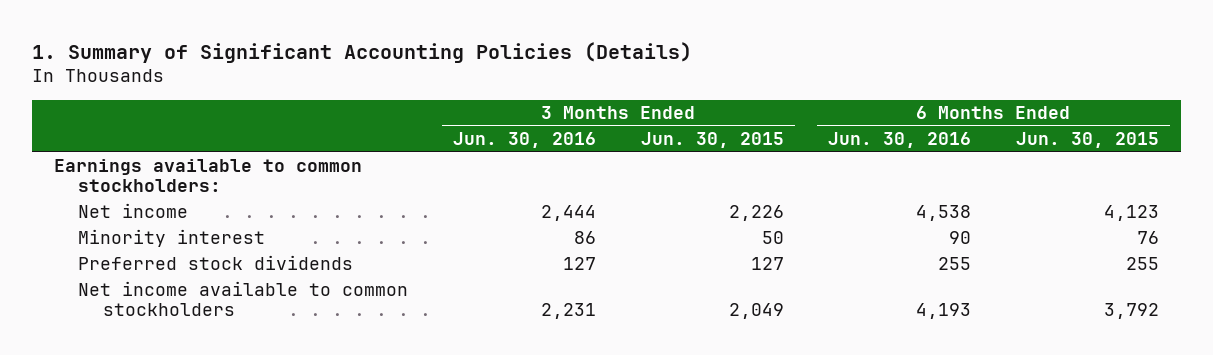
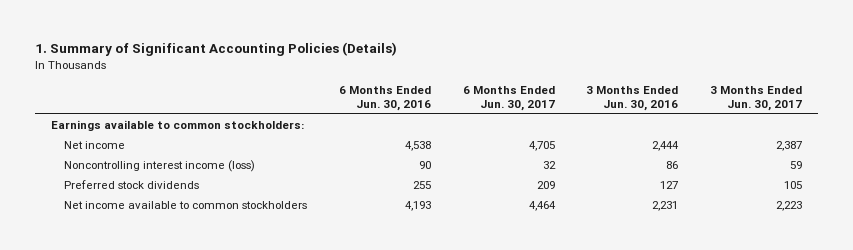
- | 3 Months Ended Jun. 30, 2016 | 3 Months Ended Jun. 30, 2015 | 6 Months Ended Jun. 30, 2016 | 6 Months Ended Jun. 30, 2015
+ | 6 Months Ended Jun. 30, 2016 | 6 Months Ended Jun. 30, 2017 | 3 Months Ended Jun. 30, 2016 | 3 Months Ended Jun. 30, 2017
- Minority interest | 86 | 50 | 90 | 76
+ Noncontrolling interest income (loss) | 90 | 32 | 86 | 59

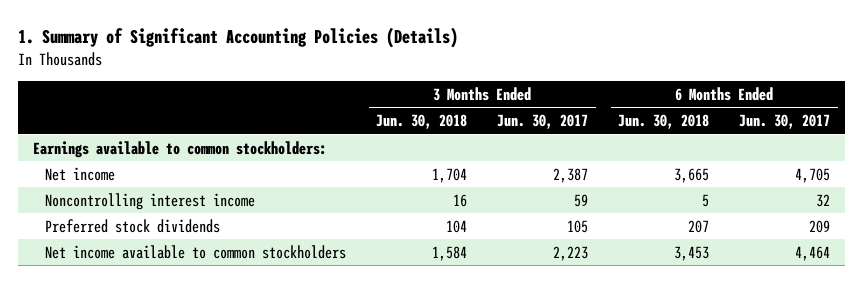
- | 6 Months Ended Jun. 30, 2016 | 6 Months Ended Jun. 30, 2017 | 3 Months Ended Jun. 30, 2016 | 3 Months Ended Jun. 30, 2017
+ | 3 Months Ended Jun. 30, 2018 | 3 Months Ended Jun. 30, 2017 | 6 Months Ended Jun. 30, 2018 | 6 Months Ended Jun. 30, 2017
- Noncontrolling interest income (loss) | 90 | 32 | 86 | 59
+ Noncontrolling interest income | 16 | 59 | 5 | 32

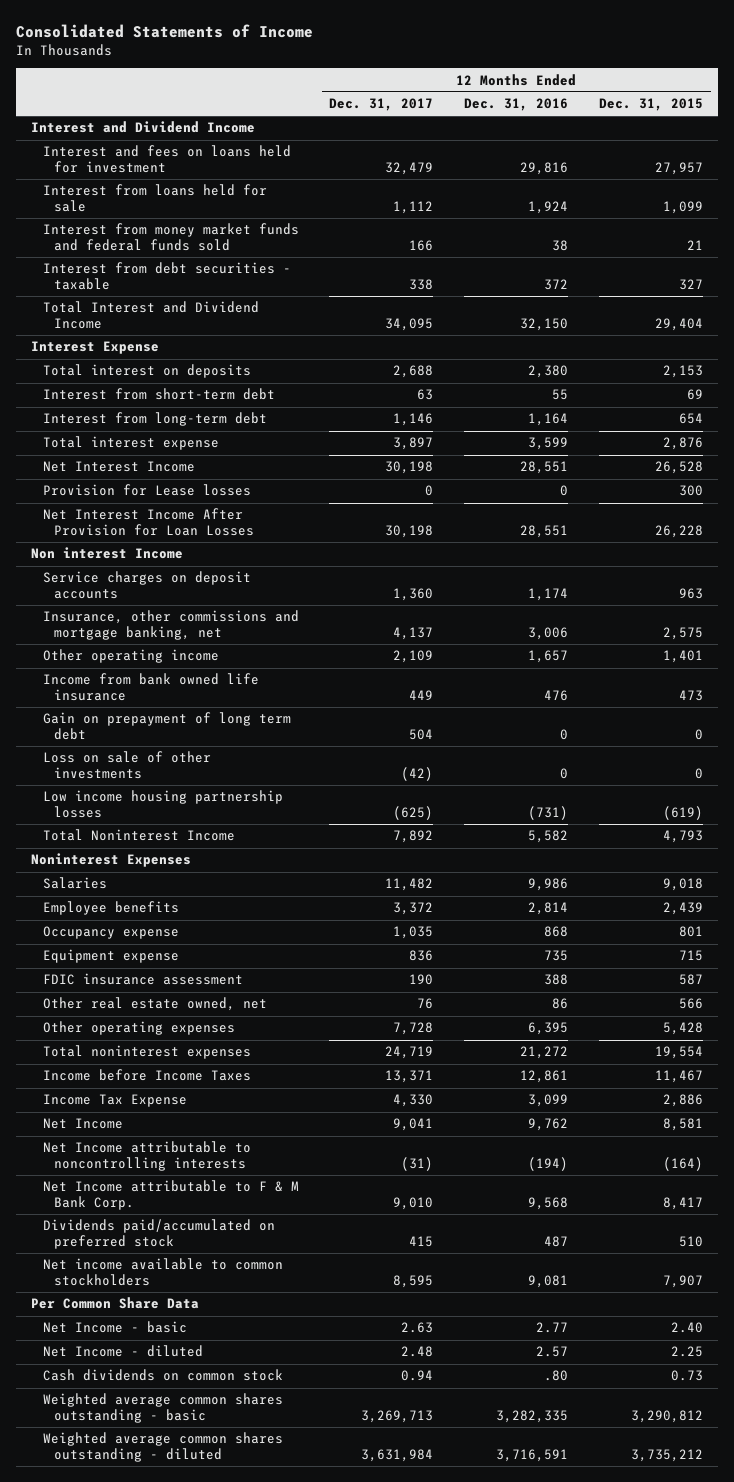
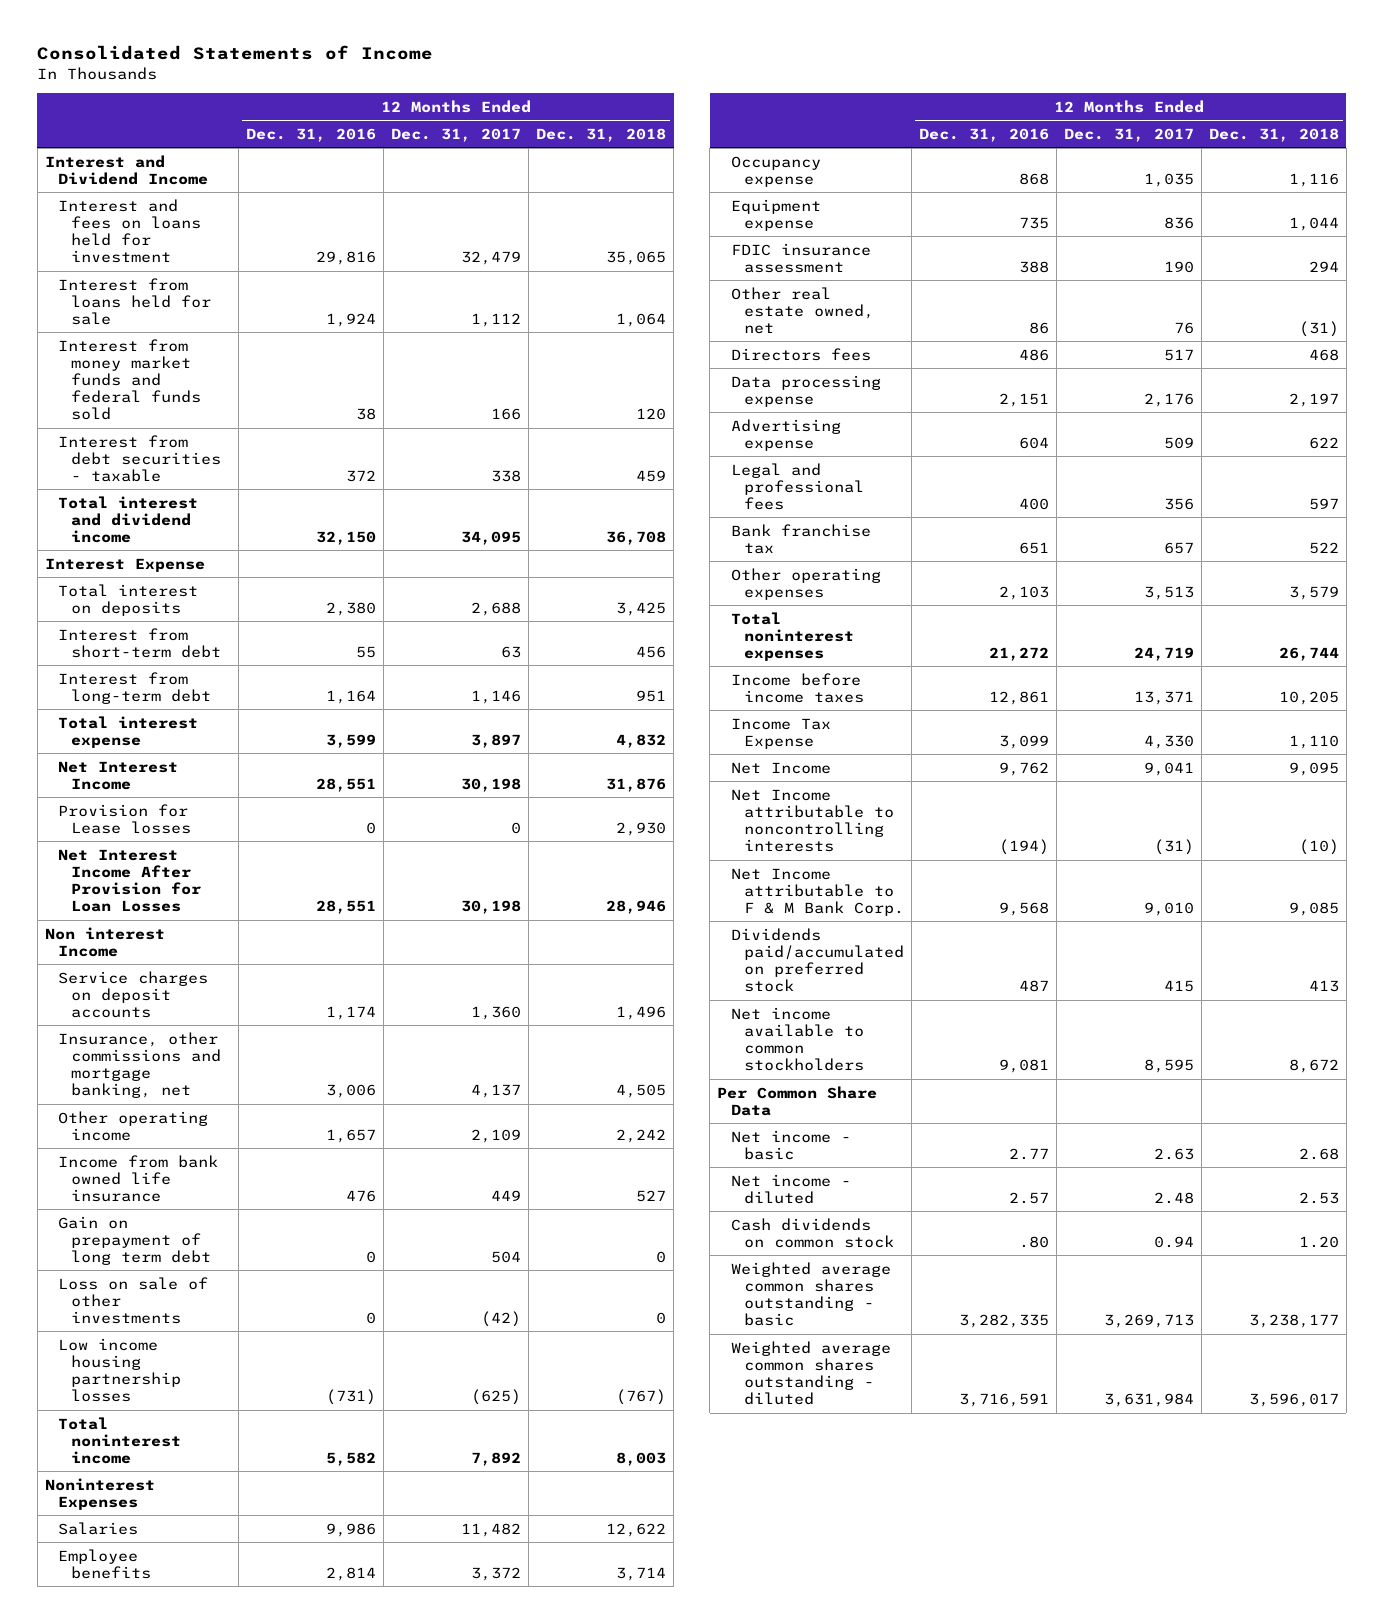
- | 12 Months Ended Dec. 31, 2017 | 12 Months Ended Dec. 31, 2016 | 12 Months Ended Dec. 31, 2015
+ | 12 Months Ended Dec. 31, 2016 | 12 Months Ended Dec. 31, 2017 | 12 Months Ended Dec. 31, 2018
- Total Interest and Dividend Income | 34,095 | 32,150 | 29,404
+ Total interest and dividend income | 32,150 | 34,095 | 36,708
- Total Noninterest Income | 7,892 | 5,582 | 4,793
+ Total noninterest income | 5,582 | 7,892 | 8,003
- Other operating expenses | 7,728 | 6,395 | 5,428
+ Directors fees | 486 | 517 | 468
+ Data processing expense | 2,151 | 2,176 | 2,197
+ Advertising expense | 604 | 509 | 622
+ Legal and professional fees | 400 | 356 | 597
+ Bank franchise tax | 651 | 657 | 522
+ Other operating expenses | 2,103 | 3,513 | 3,579
- Income before Income Taxes | 13,371 | 12,861 | 11,467
+ Income before income taxes | 12,861 | 13,371 | 10,205
- Net Income - basic | 2.63 | 2.77 | 2.40
- Net Income - diluted | 2.48 | 2.57 | 2.25
+ Net income - basic | 2.77 | 2.63 | 2.68
+ Net income - diluted | 2.57 | 2.48 | 2.53

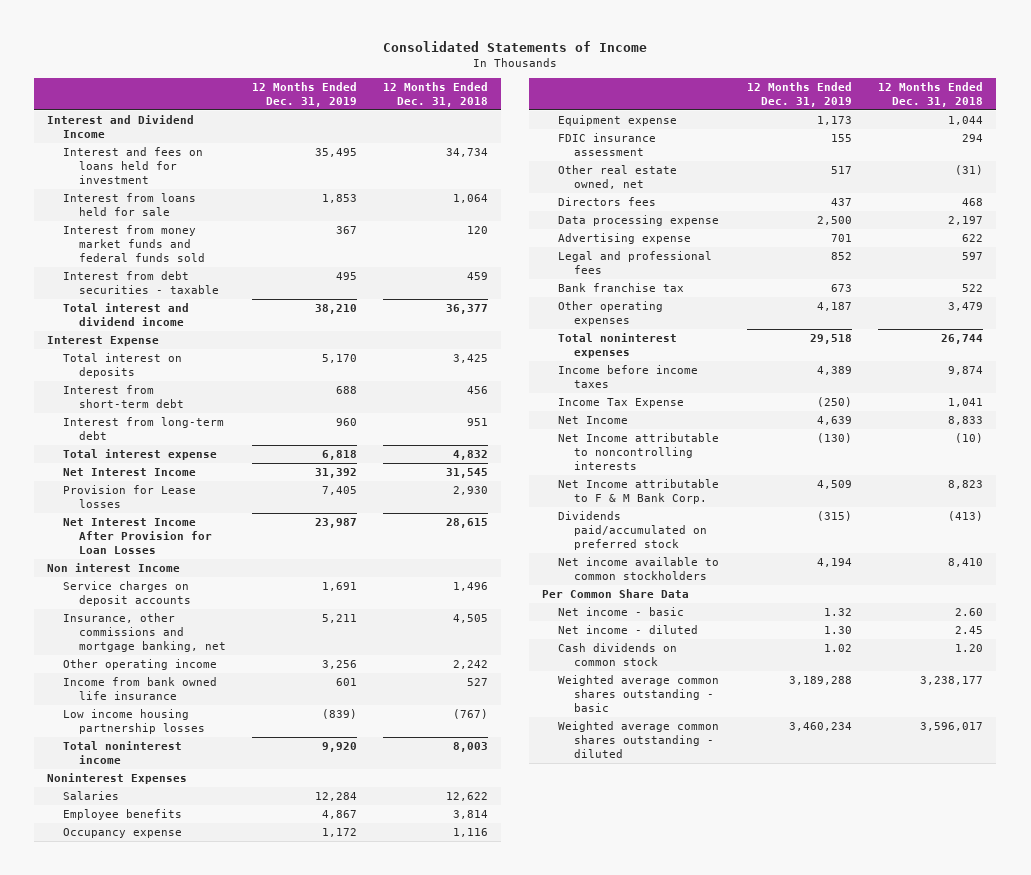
- | 12 Months Ended Dec. 31, 2016 | 12 Months Ended Dec. 31, 2017 | 12 Months Ended Dec. 31, 2018
+ | 12 Months Ended Dec. 31, 2019 | 12 Months Ended Dec. 31, 2018
- Interest and fees on loans held for investment | 29,816 | 32,479 | 35,065
+ Interest and fees on loans held for investment | 35,495 | 34,734
- Total interest and dividend income | 32,150 | 34,095 | 36,708
+ Total interest and dividend income | 38,210 | 36,377
- Net Interest Income | 28,551 | 30,198 | 31,876
+ Net Interest Income | 31,392 | 31,545
- Net Interest Income After Provision for Loan Losses | 28,551 | 30,198 | 28,946
+ Net Interest Income After Provision for Loan Losses | 23,987 | 28,615
- Gain on prepayment of long term debt | 0 | 504 | 0
- Loss on sale of other investments | 0 | (42) | 0
- Employee benefits | 2,814 | 3,372 | 3,714
+ Employee benefits | 4,867 | 3,814
- Other operating expenses | 2,103 | 3,513 | 3,579
+ Other operating expenses | 4,187 | 3,479
- Income before income taxes | 12,861 | 13,371 | 10,205
- Income Tax Expense | 3,099 | 4,330 | 1,110
- Net Income | 9,762 | 9,041 | 9,095
+ Income before income taxes | 4,389 | 9,874
+ Income Tax Expense | (250) | 1,041
+ Net Income | 4,639 | 8,833
- Net Income attributable to F & M Bank Corp. | 9,568 | 9,010 | 9,085
- Dividends paid/accumulated on preferred stock | 487 | 415 | 413
- Net income available to common stockholders | 9,081 | 8,595 | 8,672
+ Net Income attributable to F & M Bank Corp. | 4,509 | 8,823
+ Dividends paid/accumulated on preferred stock | (315) | (413)
+ Net income available to common stockholders | 4,194 | 8,410
- Net income - basic | 2.77 | 2.63 | 2.68
- Net income - diluted | 2.57 | 2.48 | 2.53
+ Net income - basic | 1.32 | 2.60
+ Net income - diluted | 1.30 | 2.45

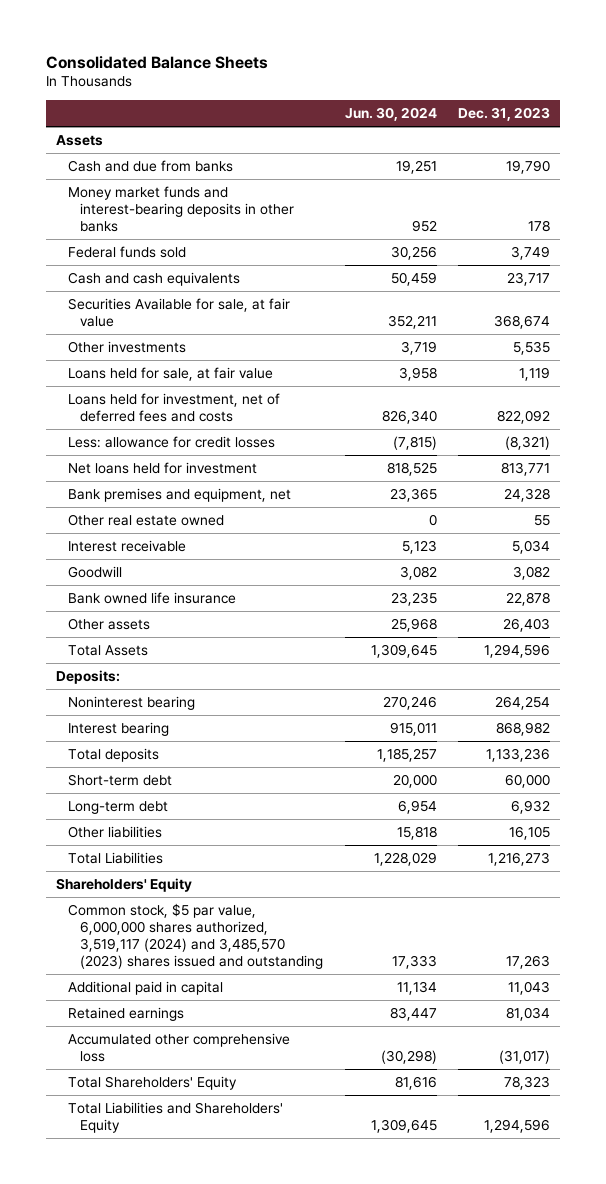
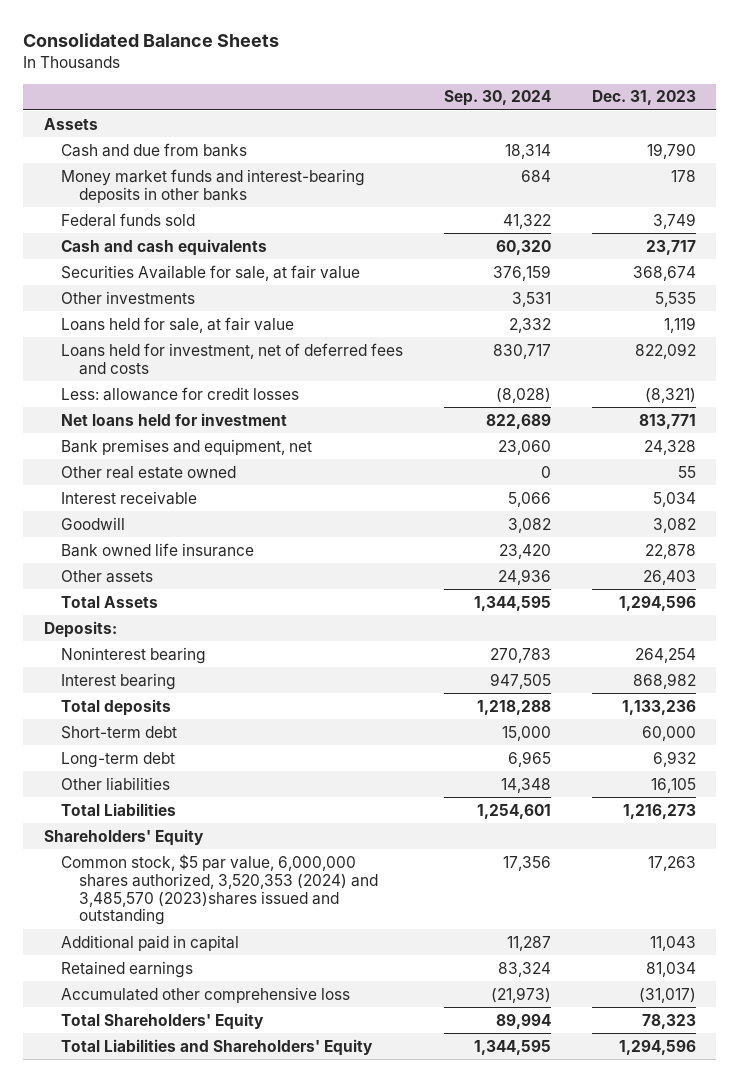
- | Jun. 30, 2024 | Dec. 31, 2023
+ | Sep. 30, 2024 | Dec. 31, 2023
- Common stock, $5 par value, 6,000,000 shares authorized, 3,519,117 (2024) and 3,485,570 (2023) shares issued and outstanding | 17,333 | 17,263
+ Common stock, $5 par value, 6,000,000 shares authorized, 3,520,353 (2024) and 3,485,570 (2023)shares issued and outstanding | 17,356 | 17,263

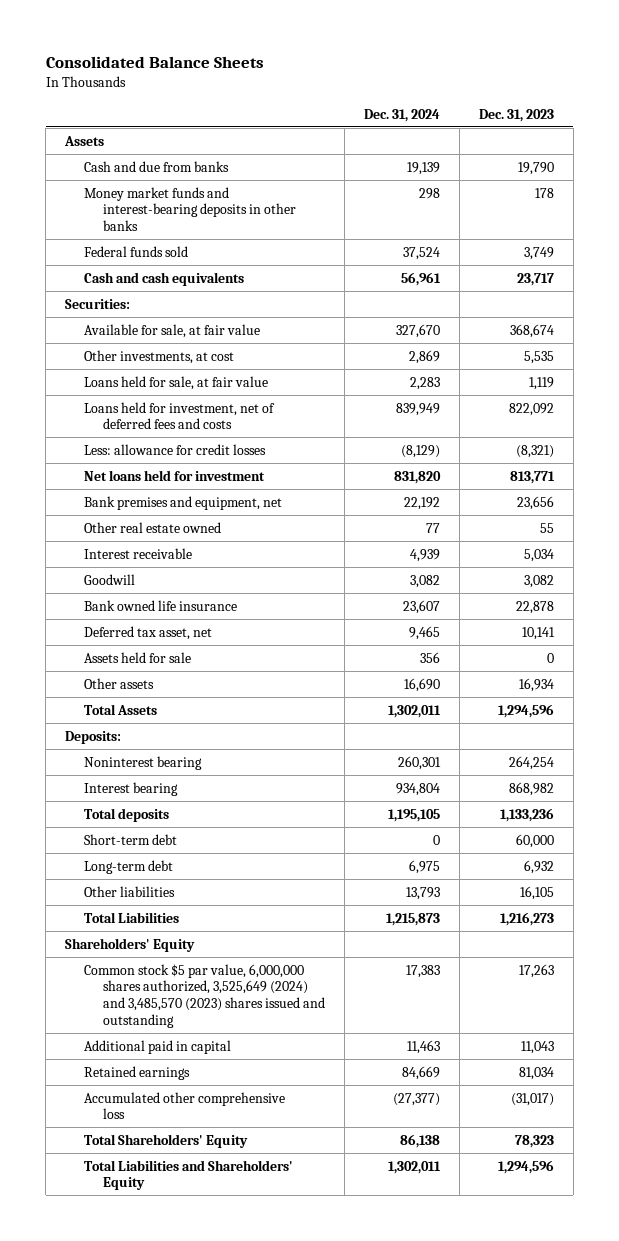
- | Sep. 30, 2024 | Dec. 31, 2023
+ | Dec. 31, 2024 | Dec. 31, 2023
- Securities Available for sale, at fair value | 376,159 | 368,674
- Other investments | 3,531 | 5,535
+ Securities:
+ Available for sale, at fair value | 327,670 | 368,674
+ Other investments, at cost | 2,869 | 5,535
- Bank premises and equipment, net | 23,060 | 24,328
+ Bank premises and equipment, net | 22,192 | 23,656
- Other assets | 24,936 | 26,403
+ Deferred tax asset, net | 9,465 | 10,141
+ Assets held for sale | 356 | 0
+ Other assets | 16,690 | 16,934
- Common stock, $5 par value, 6,000,000 shares authorized, 3,520,353 (2024) and 3,485,570 (2023)shares issued and outstanding | 17,356 | 17,263
+ Common stock $5 par value, 6,000,000 shares authorized, 3,525,649 (2024) and 3,485,570 (2023) shares issued and outstanding | 17,383 | 17,263

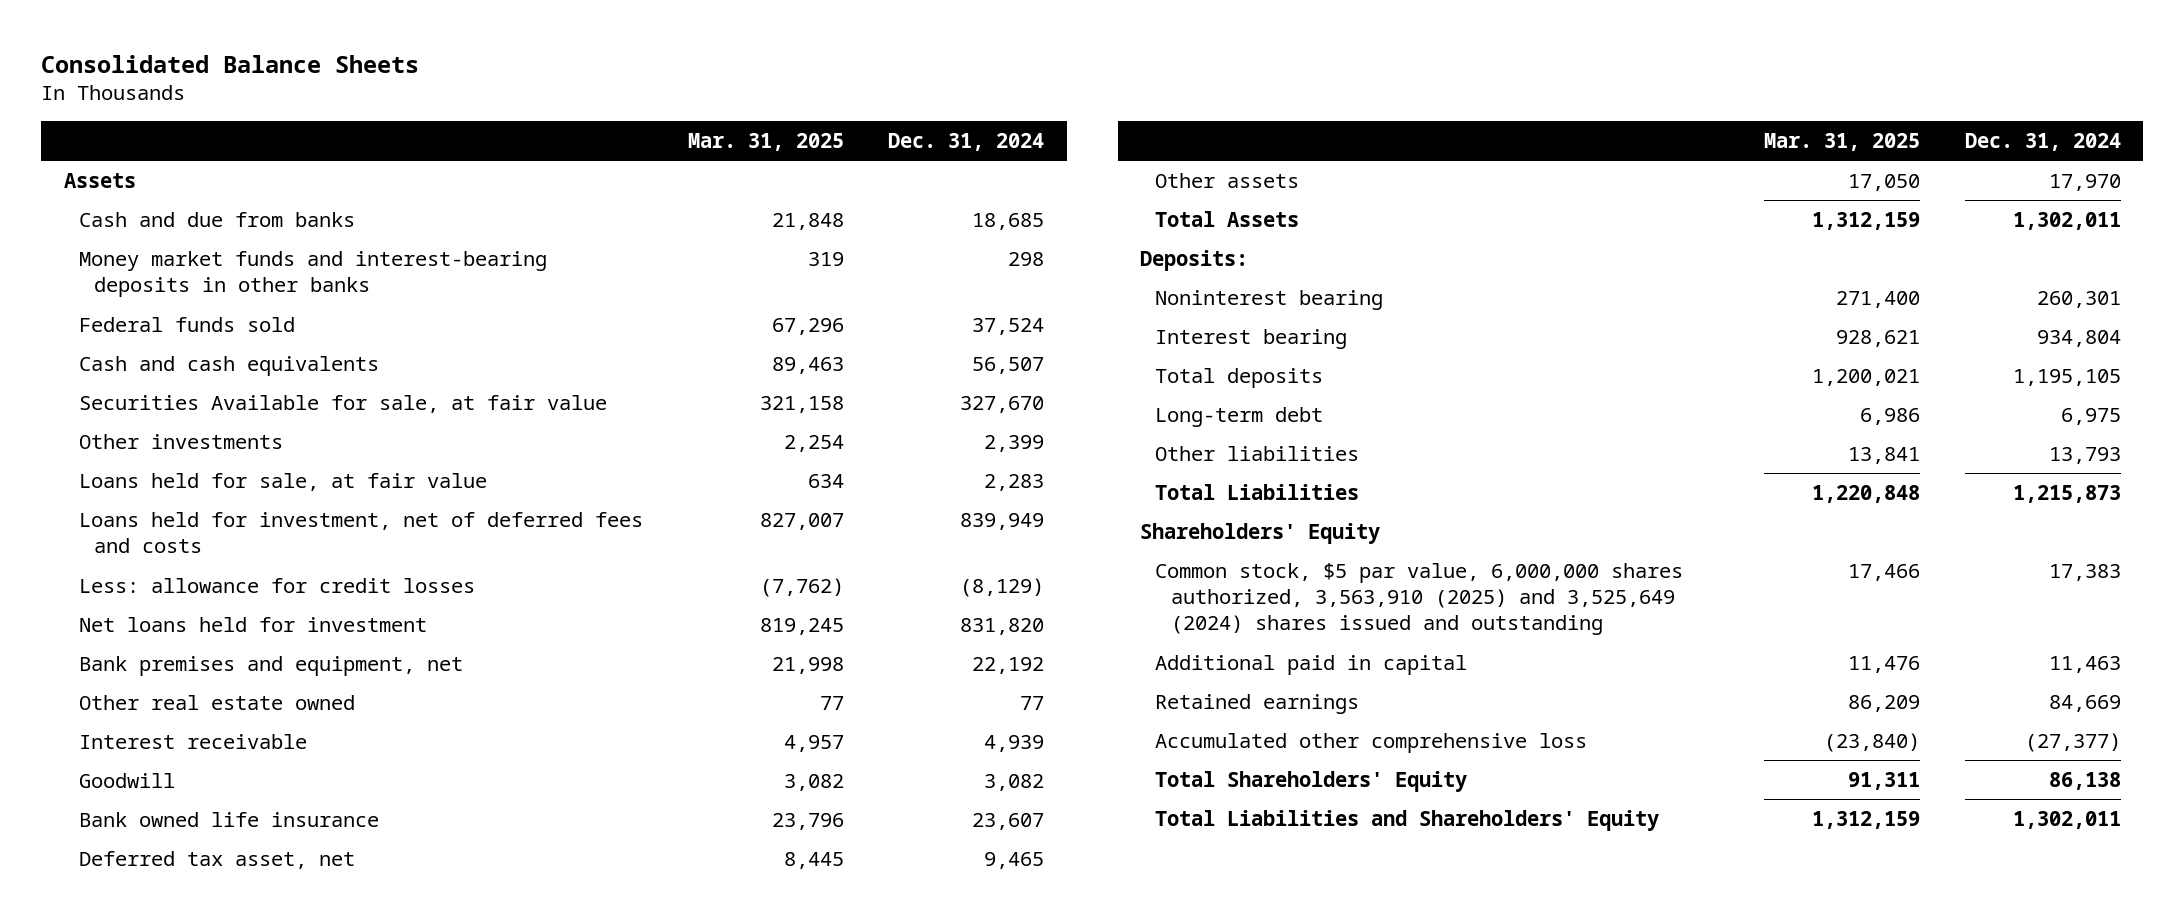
- | Dec. 31, 2024 | Dec. 31, 2023
+ | Mar. 31, 2025 | Dec. 31, 2024
- Cash and due from banks | 19,139 | 19,790
+ Cash and due from banks | 21,848 | 18,685
- Cash and cash equivalents | 56,961 | 23,717
- Securities:
- Available for sale, at fair value | 327,670 | 368,674
- Other investments, at cost | 2,869 | 5,535
+ Cash and cash equivalents | 89,463 | 56,507
+ Securities Available for sale, at fair value | 321,158 | 327,670
+ Other investments | 2,254 | 2,399
- Assets held for sale | 356 | 0
- Other assets | 16,690 | 16,934
+ Other assets | 17,050 | 17,970
- Short-term debt | 0 | 60,000
- Common stock $5 par value, 6,000,000 shares authorized, 3,525,649 (2024) and 3,485,570 (2023) shares issued and outstanding | 17,383 | 17,263
+ Common stock, $5 par value, 6,000,000 shares authorized, 3,563,910 (2025) and 3,525,649 (2024) shares issued and outstanding | 17,466 | 17,383

